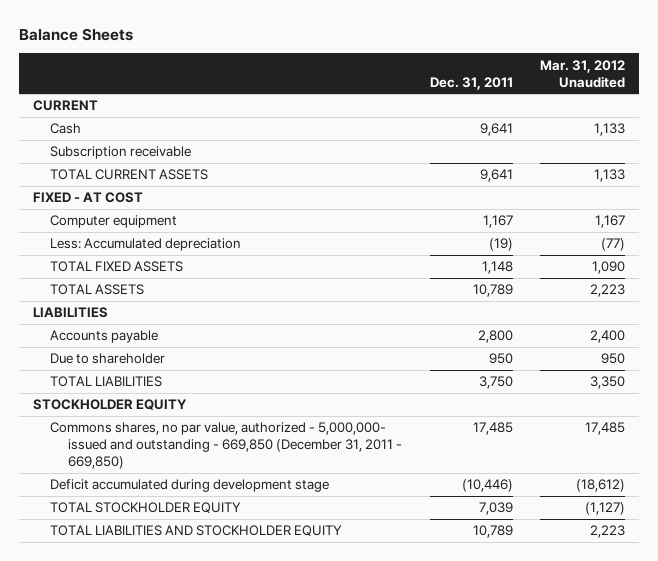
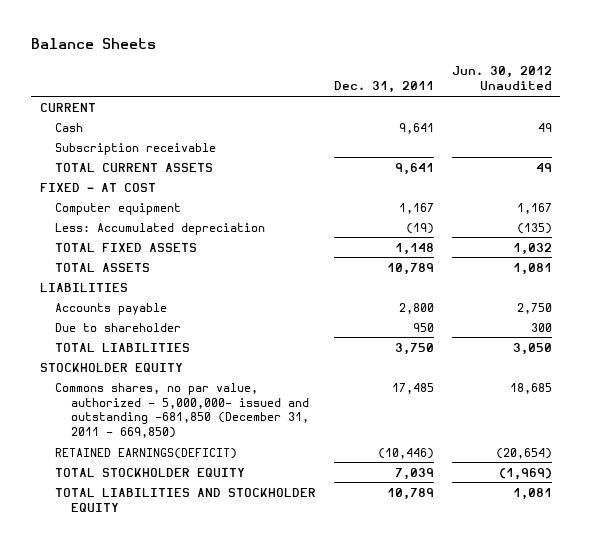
- | Dec. 31, 2011 | Mar. 31, 2012 Unaudited
+ | Dec. 31, 2011 | Jun. 30, 2012 Unaudited
- Commons shares, no par value, authorized - 5,000,000- issued and outstanding - 669,850 (December 31, 2011 - 669,850) | 17,485 | 17,485
- Deficit accumulated during development stage | (10,446) | (18,612)
+ Commons shares, no par value, authorized - 5,000,000- issued and outstanding -681,850 (December 31, 2011 - 669,850) | 17,485 | 18,685
+ RETAINED EARNINGS(DEFICIT) | (10,446) | (20,654)

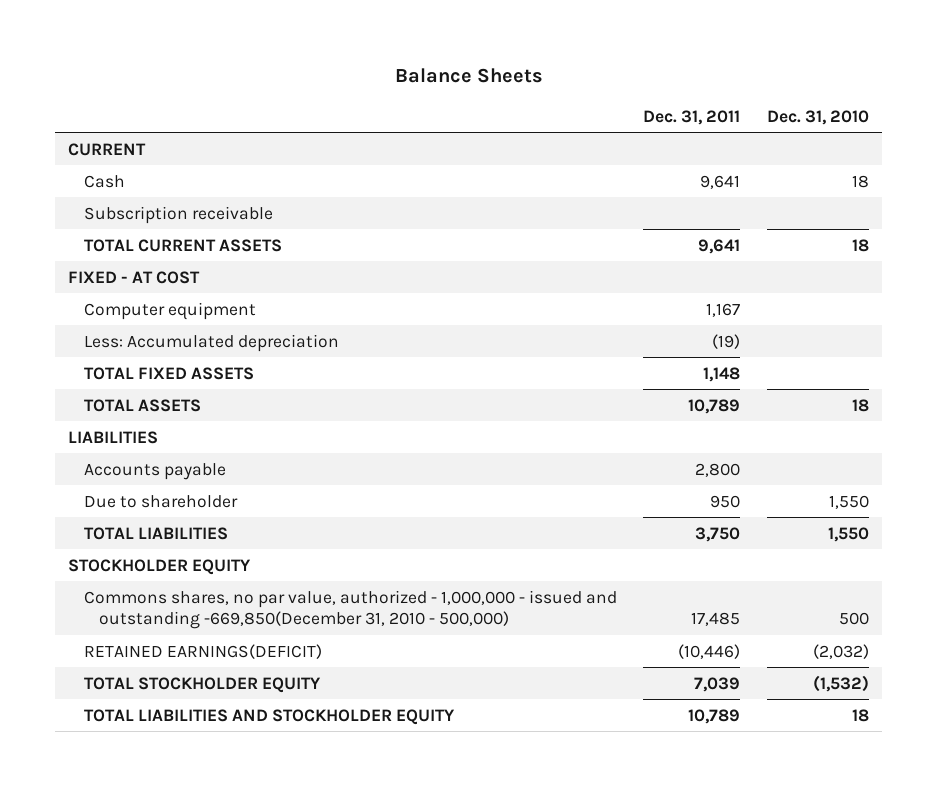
- | Dec. 31, 2011 | Jun. 30, 2012 Unaudited
+ | Dec. 31, 2011 | Dec. 31, 2010
- Commons shares, no par value, authorized - 5,000,000- issued and outstanding -681,850 (December 31, 2011 - 669,850) | 17,485 | 18,685
+ Commons shares, no par value, authorized - 1,000,000 - issued and outstanding -669,850(December 31, 2010 - 500,000) | 17,485 | 500

